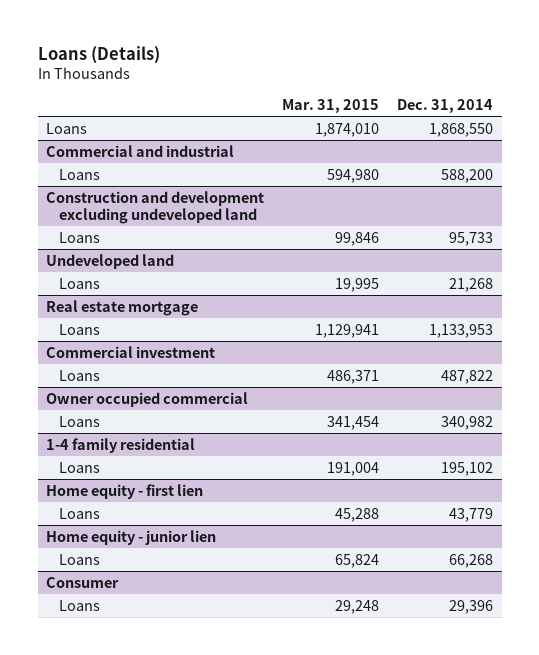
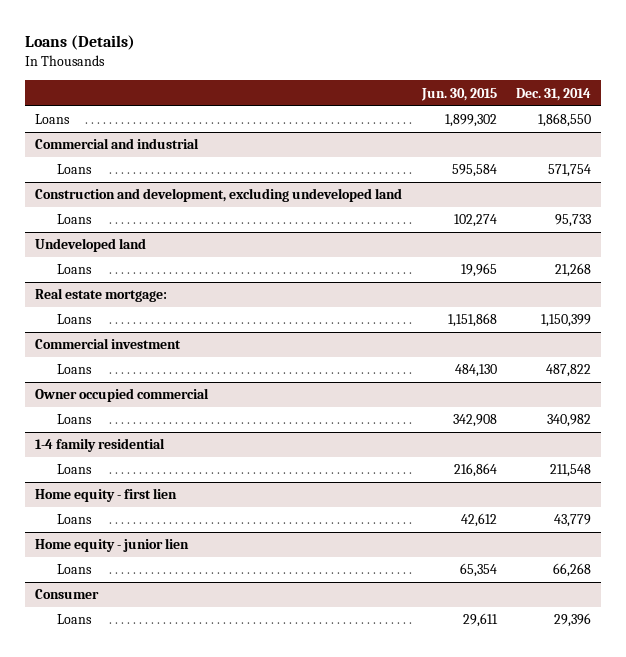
- | Mar. 31, 2015 | Dec. 31, 2014
+ | Jun. 30, 2015 | Dec. 31, 2014
@ Commercial and industrial
- Loans | 594,980 | 588,200
- Construction and development excluding undeveloped land
@ Commercial and industrial
+ Loans | 595,584 | 571,754
+ Construction and development, excluding undeveloped land
- Real estate mortgage
- Loans | 1,129,941 | 1,133,953
+ Real estate mortgage:
+ Loans | 1,151,868 | 1,150,399
@ 1-4 family residential
- Loans | 191,004 | 195,102
+ Loans | 216,864 | 211,548

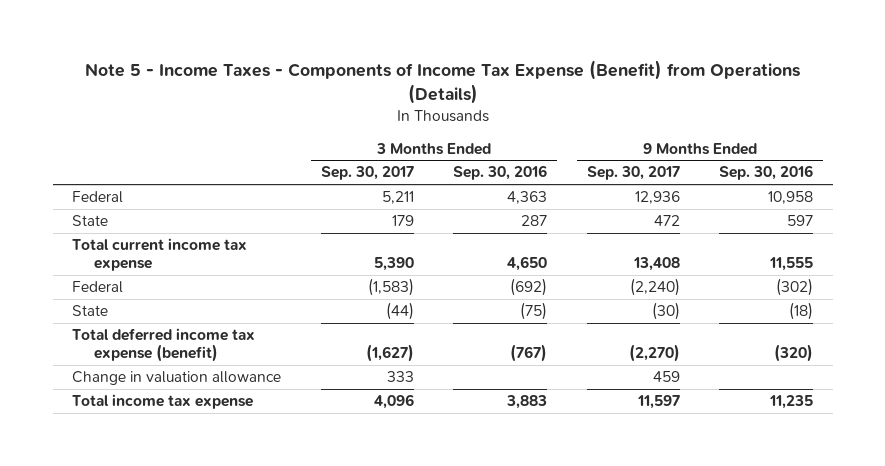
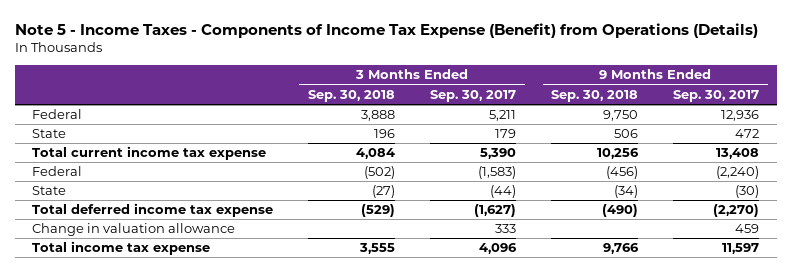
- | 3 Months Ended Sep. 30, 2017 | 3 Months Ended Sep. 30, 2016 | 9 Months Ended Sep. 30, 2017 | 9 Months Ended Sep. 30, 2016
+ | 3 Months Ended Sep. 30, 2018 | 3 Months Ended Sep. 30, 2017 | 9 Months Ended Sep. 30, 2018 | 9 Months Ended Sep. 30, 2017
- Total deferred income tax expense (benefit) | (1,627) | (767) | (2,270) | (320)
+ Total deferred income tax expense | (529) | (1,627) | (490) | (2,270)

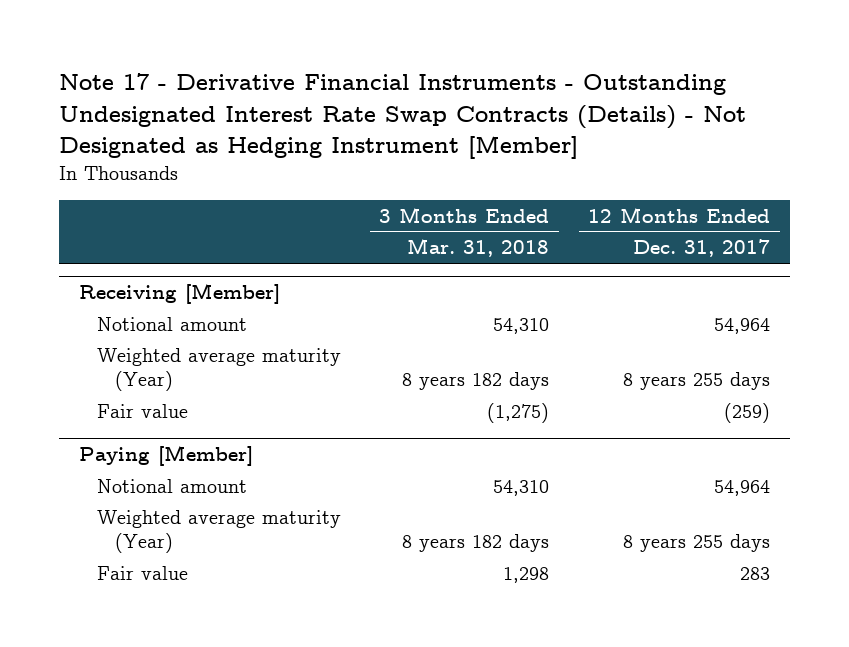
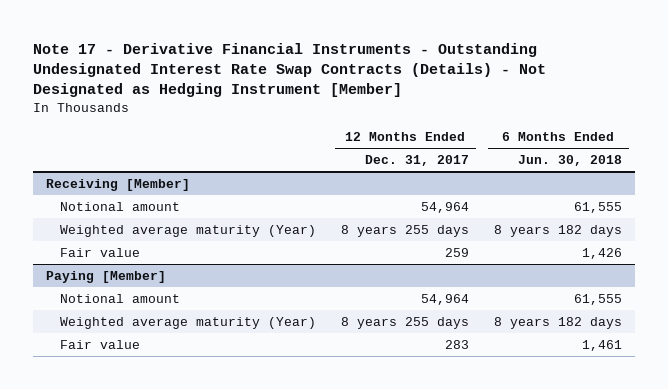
- | 3 Months Ended Mar. 31, 2018 | 12 Months Ended Dec. 31, 2017
+ | 12 Months Ended Dec. 31, 2017 | 6 Months Ended Jun. 30, 2018
@ Receiving [Member]
- Fair value | (1,275) | (259)
+ Fair value | 259 | 1,426

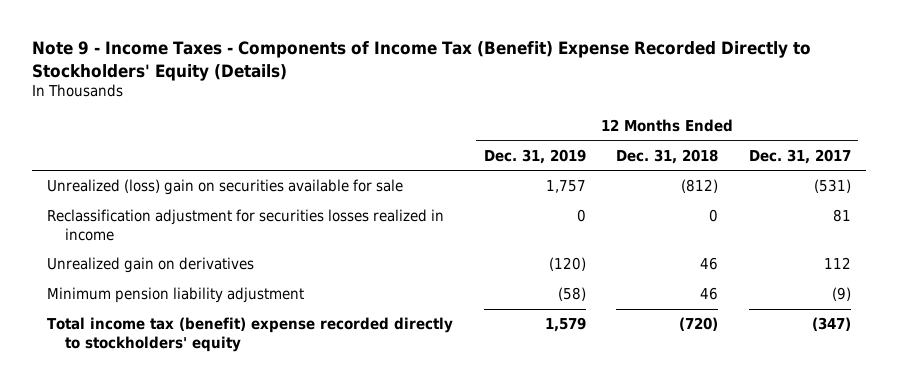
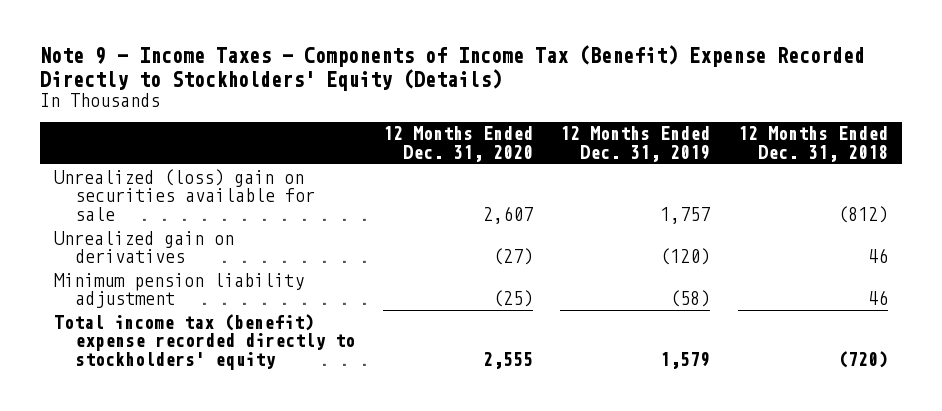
- | 12 Months Ended Dec. 31, 2019 | 12 Months Ended Dec. 31, 2018 | 12 Months Ended Dec. 31, 2017
+ | 12 Months Ended Dec. 31, 2020 | 12 Months Ended Dec. 31, 2019 | 12 Months Ended Dec. 31, 2018
- Reclassification adjustment for securities losses realized in income | 0 | 0 | 81

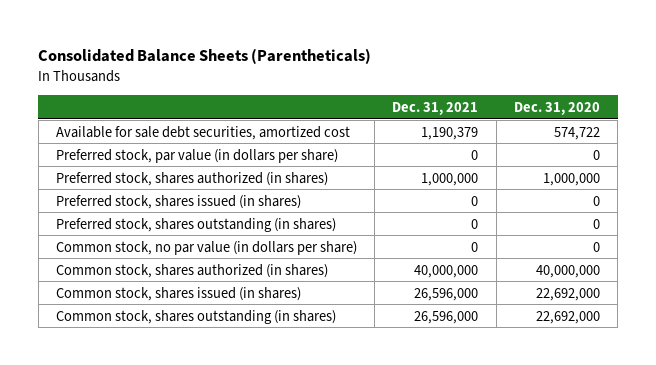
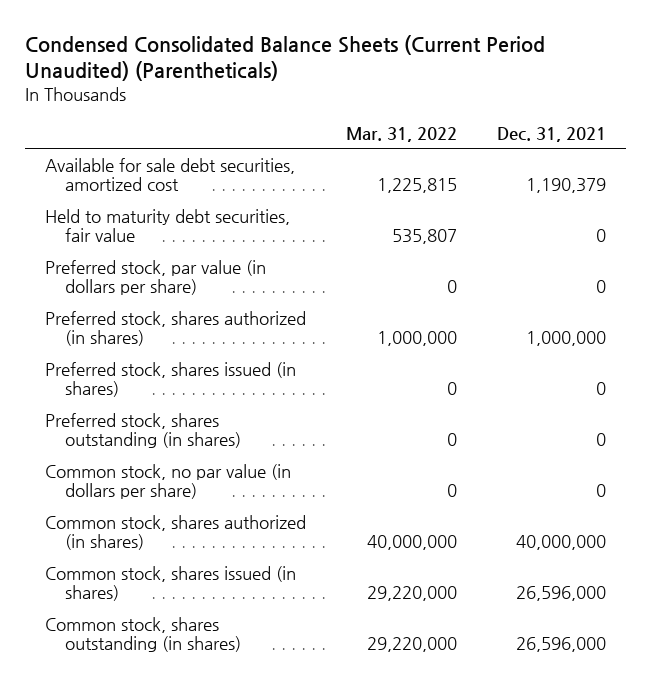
- Consolidated Balance Sheets (Parentheticals)
+ Condensed Consolidated Balance Sheets (Current Period Unaudited) (Parentheticals)
- | Dec. 31, 2021 | Dec. 31, 2020
+ | Mar. 31, 2022 | Dec. 31, 2021
+ Held to maturity debt securities, fair value | 535,807 | 0

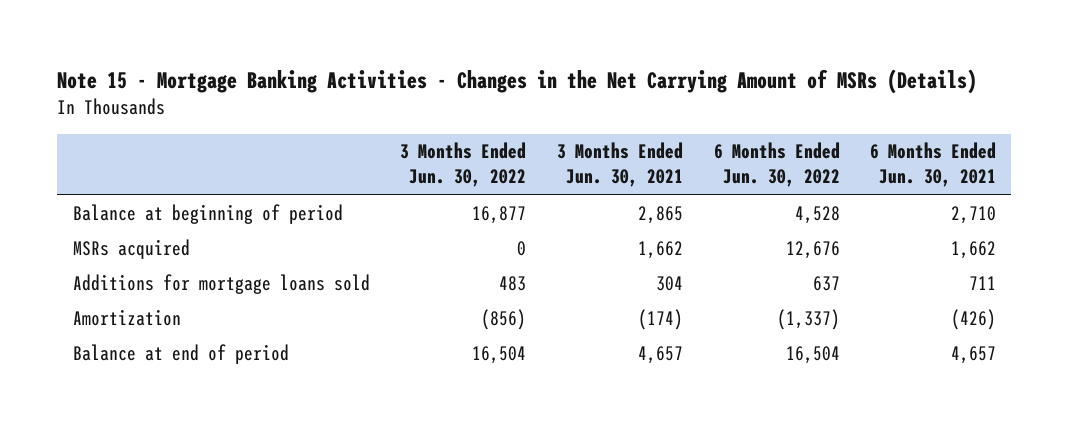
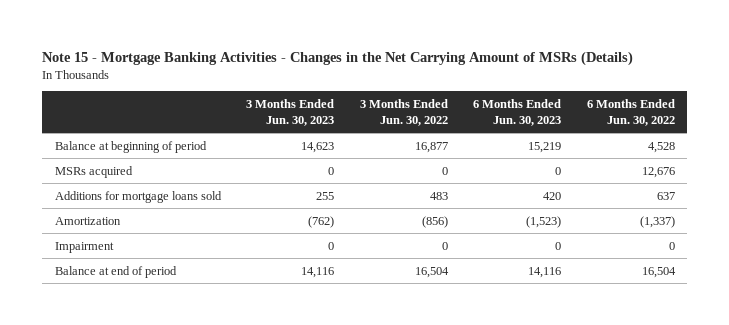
- | 3 Months Ended Jun. 30, 2022 | 3 Months Ended Jun. 30, 2021 | 6 Months Ended Jun. 30, 2022 | 6 Months Ended Jun. 30, 2021
+ | 3 Months Ended Jun. 30, 2023 | 3 Months Ended Jun. 30, 2022 | 6 Months Ended Jun. 30, 2023 | 6 Months Ended Jun. 30, 2022
+ Impairment | 0 | 0 | 0 | 0

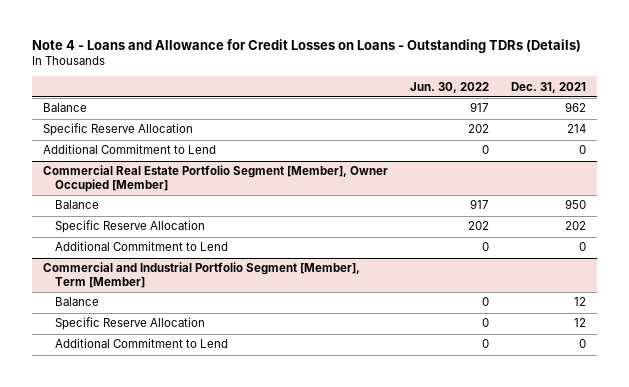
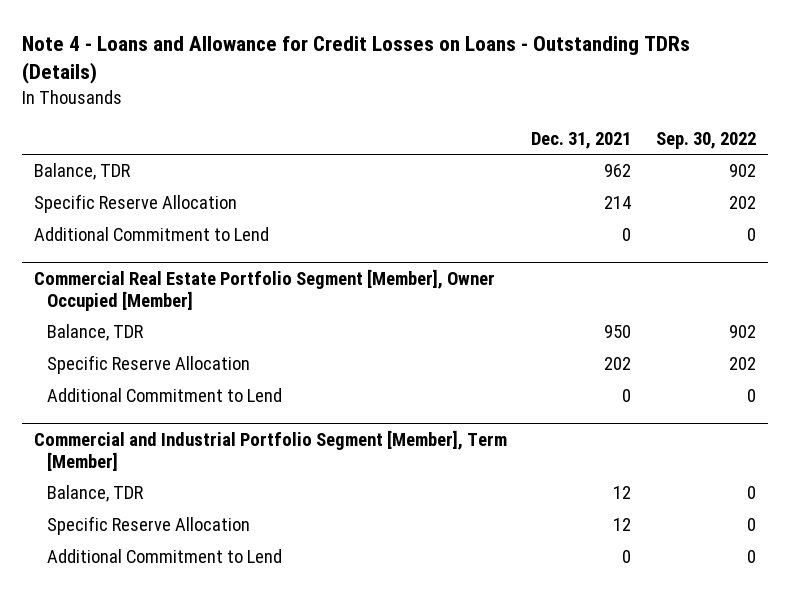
- | Jun. 30, 2022 | Dec. 31, 2021
+ | Dec. 31, 2021 | Sep. 30, 2022
- Balance | 917 | 962
+ Balance, TDR | 962 | 902
@ Commercial Real Estate Portfolio Segment [Member], Owner Occupied [Member]
- Balance | 917 | 950
+ Balance, TDR | 950 | 902
@ Commercial and Industrial Portfolio Segment [Member], Term [Member]
- Balance | 0 | 12
+ Balance, TDR | 12 | 0

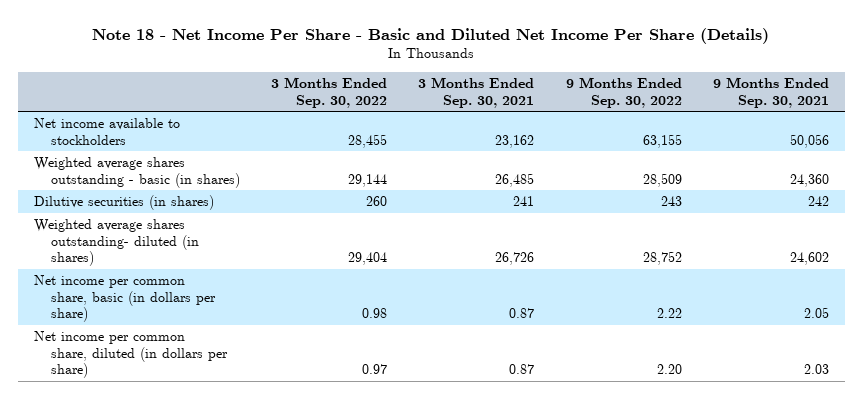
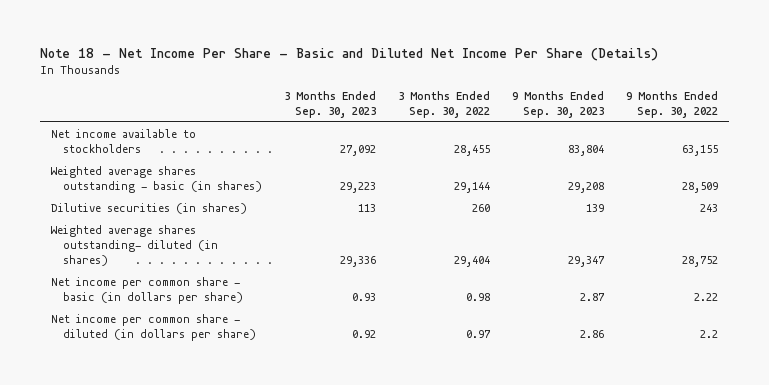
- | 3 Months Ended Sep. 30, 2022 | 3 Months Ended Sep. 30, 2021 | 9 Months Ended Sep. 30, 2022 | 9 Months Ended Sep. 30, 2021
+ | 3 Months Ended Sep. 30, 2023 | 3 Months Ended Sep. 30, 2022 | 9 Months Ended Sep. 30, 2023 | 9 Months Ended Sep. 30, 2022
- Net income per common share, basic (in dollars per share) | 0.98 | 0.87 | 2.22 | 2.05
- Net income per common share, diluted (in dollars per share) | 0.97 | 0.87 | 2.20 | 2.03
+ Net income per common share - basic (in dollars per share) | 0.93 | 0.98 | 2.87 | 2.22
+ Net income per common share - diluted (in dollars per share) | 0.92 | 0.97 | 2.86 | 2.2

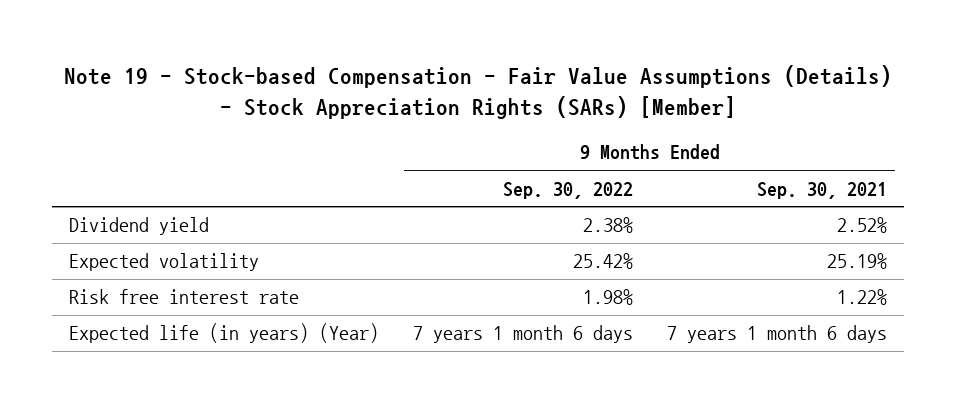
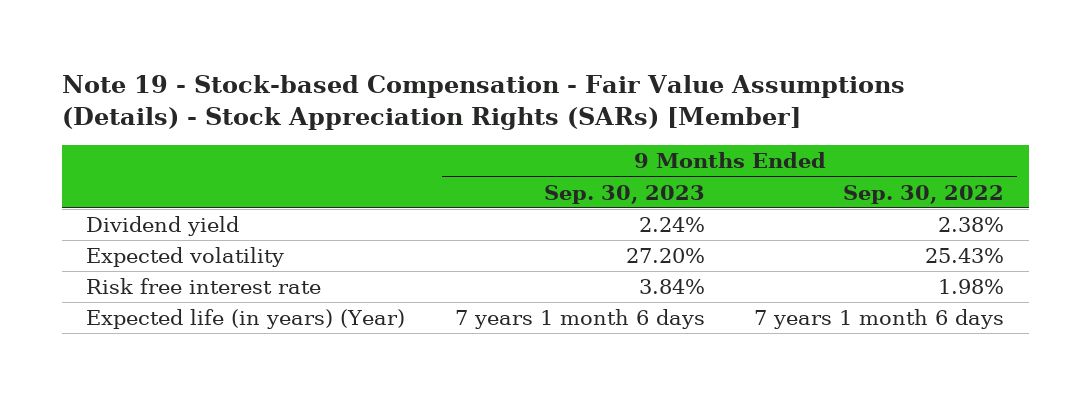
- | 9 Months Ended Sep. 30, 2022 | 9 Months Ended Sep. 30, 2021
+ | 9 Months Ended Sep. 30, 2023 | 9 Months Ended Sep. 30, 2022
- Expected volatility | 25.42% | 25.19%
+ Expected volatility | 27.20% | 25.43%

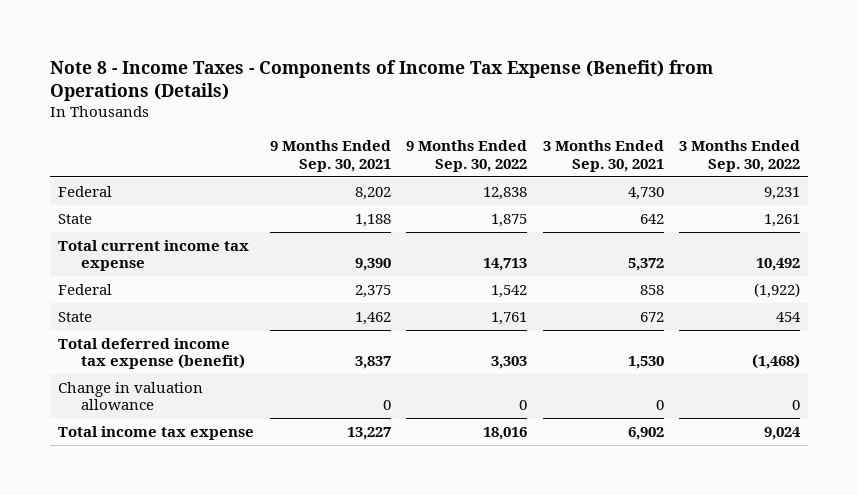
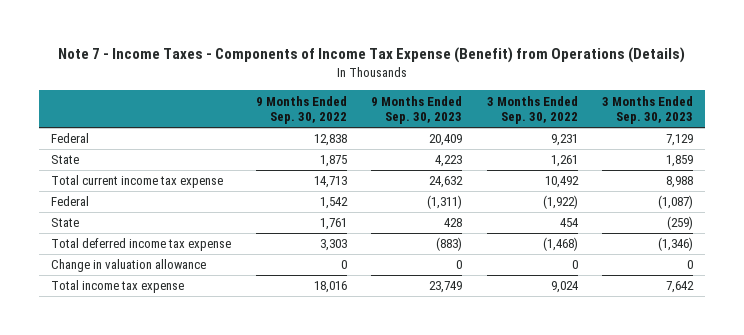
- Note 8 - Income Taxes - Components of Income Tax Expense (Benefit) from Operations (Details)
+ Note 7 - Income Taxes - Components of Income Tax Expense (Benefit) from Operations (Details)
- | 9 Months Ended Sep. 30, 2021 | 9 Months Ended Sep. 30, 2022 | 3 Months Ended Sep. 30, 2021 | 3 Months Ended Sep. 30, 2022
+ | 9 Months Ended Sep. 30, 2022 | 9 Months Ended Sep. 30, 2023 | 3 Months Ended Sep. 30, 2022 | 3 Months Ended Sep. 30, 2023
- Total deferred income tax expense (benefit) | 3,837 | 3,303 | 1,530 | (1,468)
+ Total deferred income tax expense | 3,303 | (883) | (1,468) | (1,346)

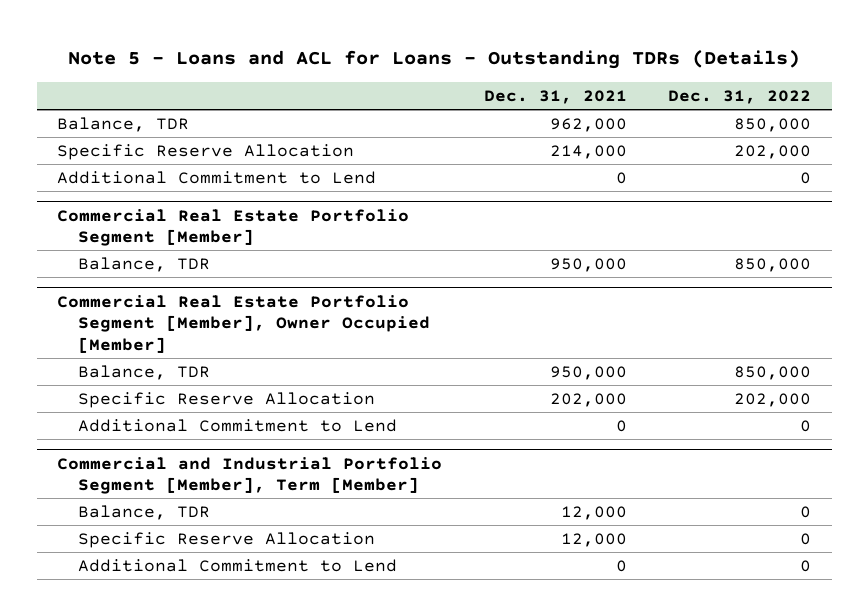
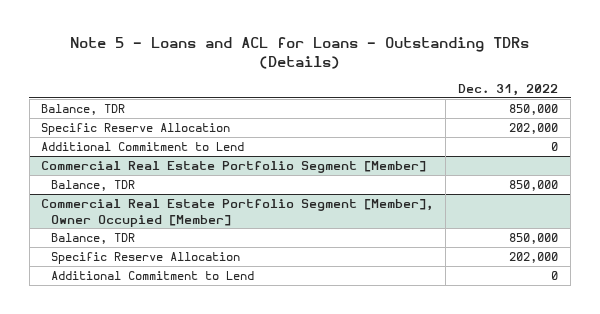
- | Dec. 31, 2021 | Dec. 31, 2022
+ | Dec. 31, 2022
- Commercial and Industrial Portfolio Segment [Member], Term [Member]
- Balance, TDR | 12,000 | 0
- Specific Reserve Allocation | 12,000 | 0
- Additional Commitment to Lend | 0 | 0

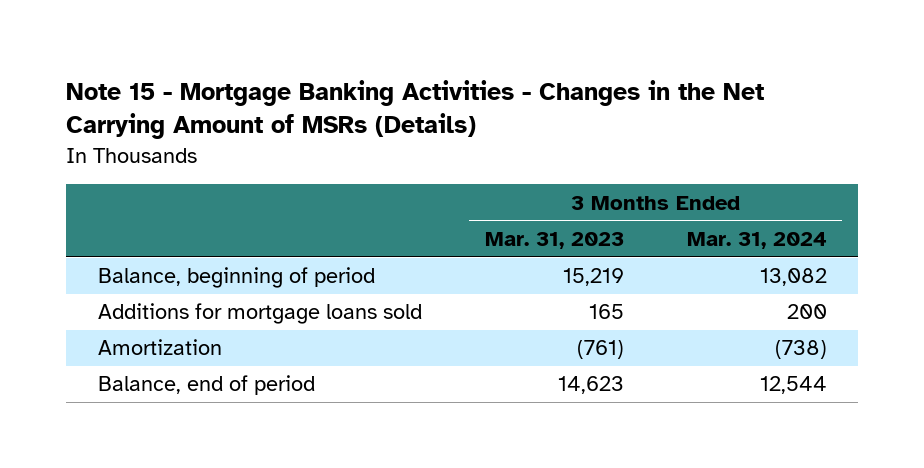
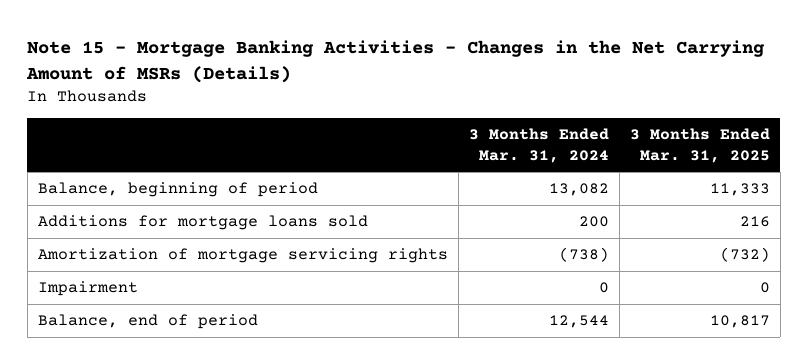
- | 3 Months Ended Mar. 31, 2023 | 3 Months Ended Mar. 31, 2024
+ | 3 Months Ended Mar. 31, 2024 | 3 Months Ended Mar. 31, 2025
- Amortization | (761) | (738)
+ Amortization of mortgage servicing rights | (738) | (732)
+ Impairment | 0 | 0

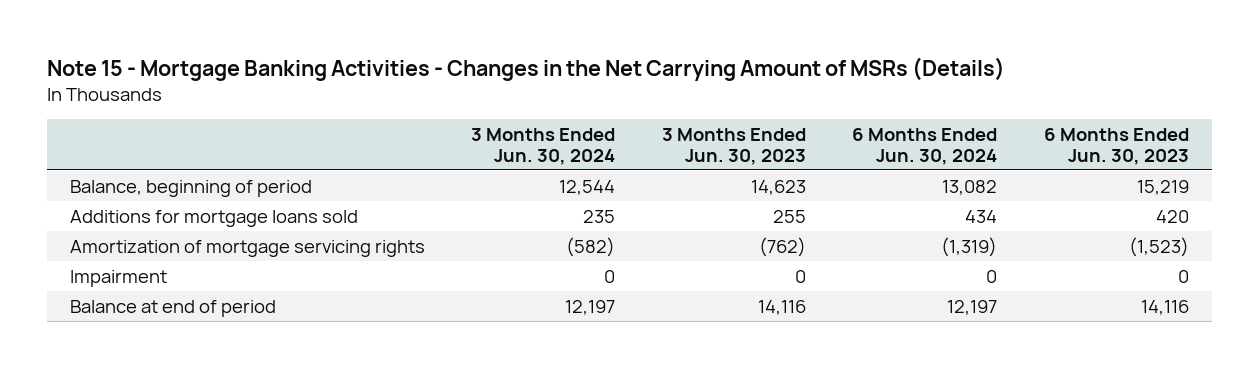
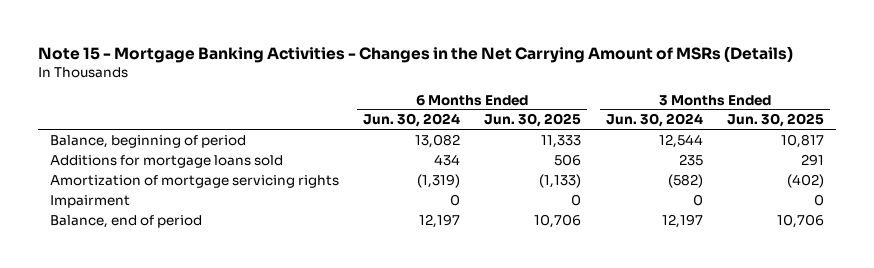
- | 3 Months Ended Jun. 30, 2024 | 3 Months Ended Jun. 30, 2023 | 6 Months Ended Jun. 30, 2024 | 6 Months Ended Jun. 30, 2023
+ | 6 Months Ended Jun. 30, 2024 | 6 Months Ended Jun. 30, 2025 | 3 Months Ended Jun. 30, 2024 | 3 Months Ended Jun. 30, 2025
- Balance at end of period | 12,197 | 14,116 | 12,197 | 14,116
+ Balance, end of period | 12,197 | 10,706 | 12,197 | 10,706

